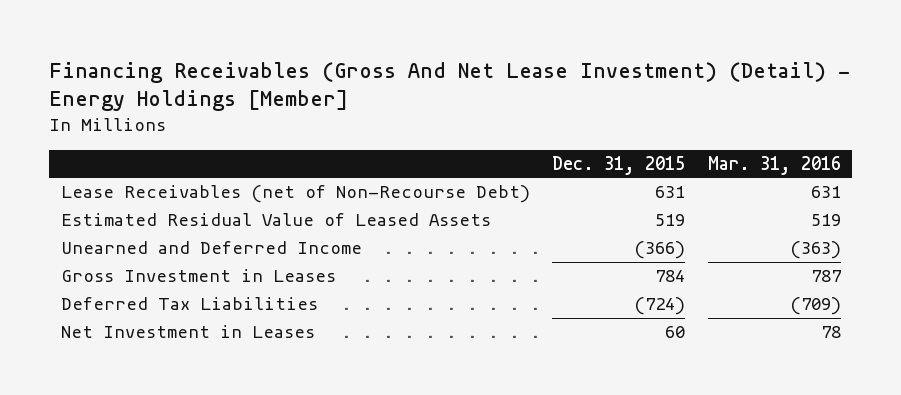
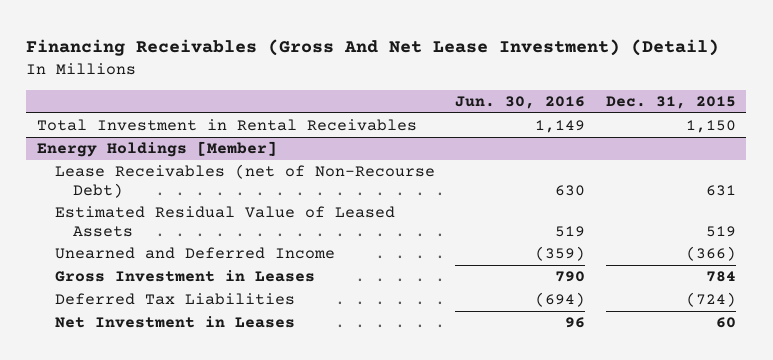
- Financing Receivables (Gross And Net Lease Investment) (Detail) - Energy Holdings [Member]
+ Financing Receivables (Gross And Net Lease Investment) (Detail)
- | Dec. 31, 2015 | Mar. 31, 2016
+ | Jun. 30, 2016 | Dec. 31, 2015
+ Total Investment in Rental Receivables | 1,149 | 1,150
+ Energy Holdings [Member]

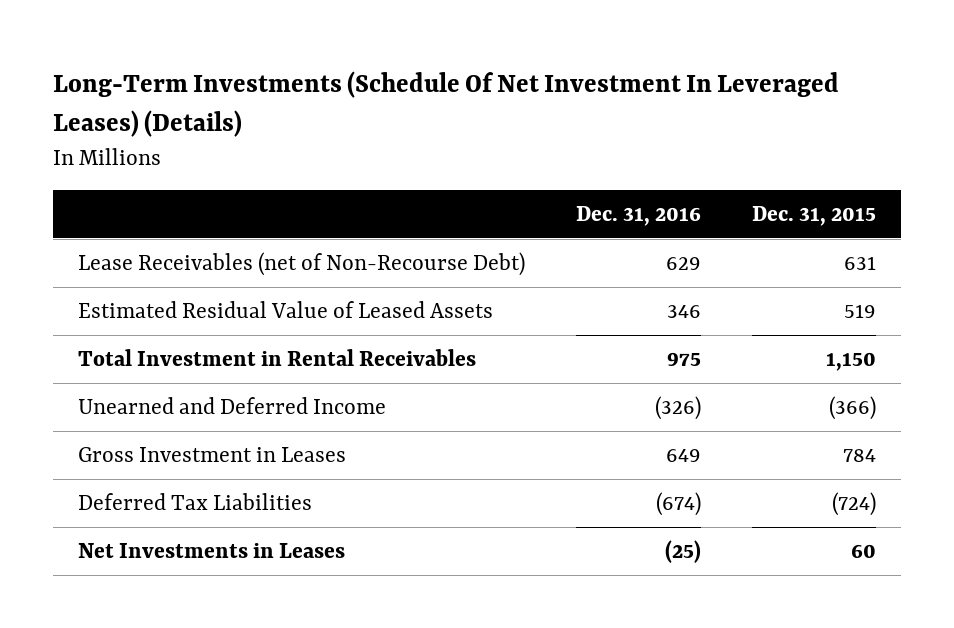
- Financing Receivables (Gross And Net Lease Investment) (Detail)
+ Long-Term Investments (Schedule Of Net Investment In Leveraged Leases) (Details)
- | Jun. 30, 2016 | Dec. 31, 2015
+ | Dec. 31, 2016 | Dec. 31, 2015
- Energy Holdings [Member]
moved down: Total Investment in Rental Receivables | 975 | 1,150
- Net Investment in Leases | 96 | 60
+ Net Investments in Leases | (25) | 60

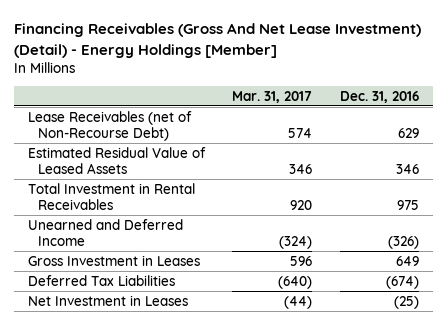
- Long-Term Investments (Schedule Of Net Investment In Leveraged Leases) (Details)
+ Financing Receivables (Gross And Net Lease Investment) (Detail) - Energy Holdings [Member]
- | Dec. 31, 2016 | Dec. 31, 2015
+ | Mar. 31, 2017 | Dec. 31, 2016
- Net Investments in Leases | (25) | 60
+ Net Investment in Leases | (44) | (25)

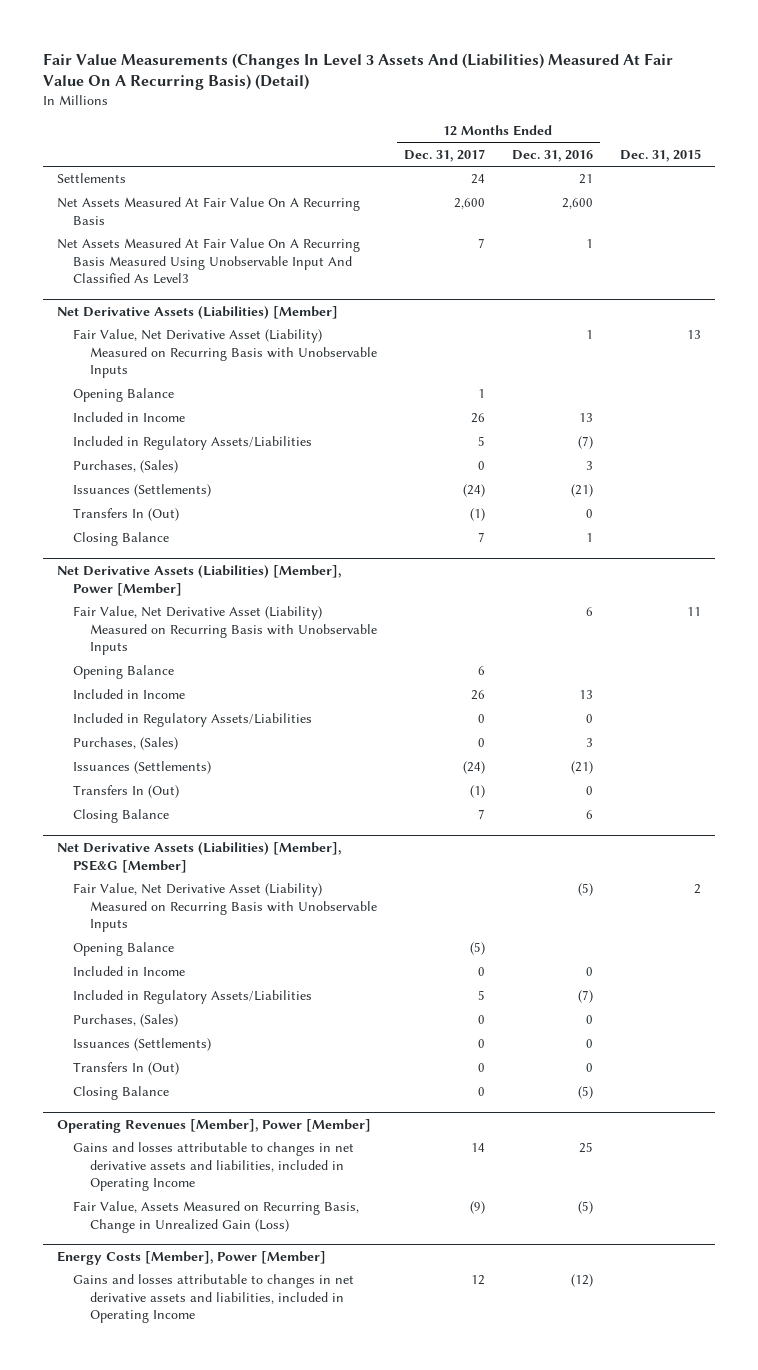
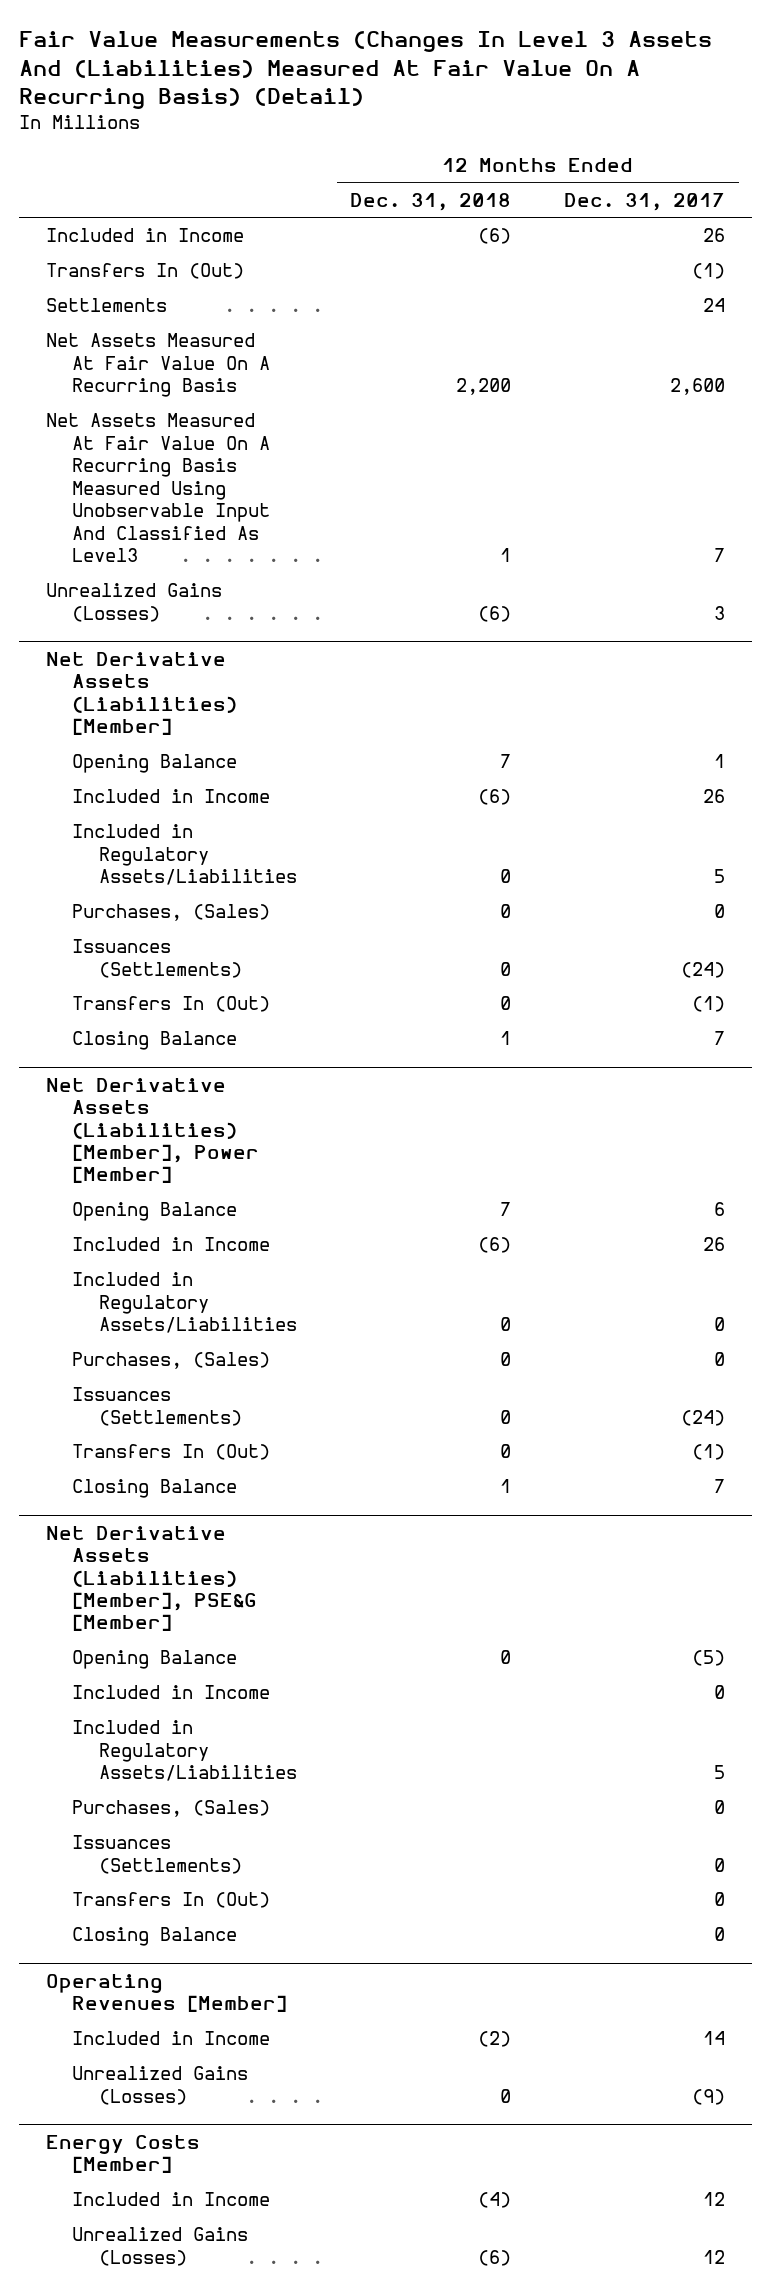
- | 12 Months Ended Dec. 31, 2017 | 12 Months Ended Dec. 31, 2016 | Dec. 31, 2015
+ | 12 Months Ended Dec. 31, 2018 | 12 Months Ended Dec. 31, 2017
+ Included in Income | (6) | 26
+ Transfers In (Out) | | (1)
+ Unrealized Gains (Losses) | (6) | 3
@ Net Derivative Assets (Liabilities) [Member]
- Fair Value, Net Derivative Asset (Liability) Measured on Recurring Basis with Unobservable Inputs | | 1 | 13
@ Net Derivative Assets (Liabilities) [Member], Power [Member]
- Fair Value, Net Derivative Asset (Liability) Measured on Recurring Basis with Unobservable Inputs | | 6 | 11
@ Net Derivative Assets (Liabilities) [Member], PSE&G [Member]
- Fair Value, Net Derivative Asset (Liability) Measured on Recurring Basis with Unobservable Inputs | | (5) | 2
- Operating Revenues [Member], Power [Member]
- Gains and losses attributable to changes in net derivative assets and liabilities, included in Operating Income | 14 | 25 |
- Fair Value, Assets Measured on Recurring Basis, Change in Unrealized Gain (Loss) | (9) | (5) |
- Energy Costs [Member], Power [Member]
- Gains and losses attributable to changes in net derivative assets and liabilities, included in Operating Income | 12 | (12) |
+ Operating Revenues [Member]
+ Included in Income | (2) | 14
+ Unrealized Gains (Losses) | 0 | (9)
+ Energy Costs [Member]
+ Included in Income | (4) | 12
+ Unrealized Gains (Losses) | (6) | 12

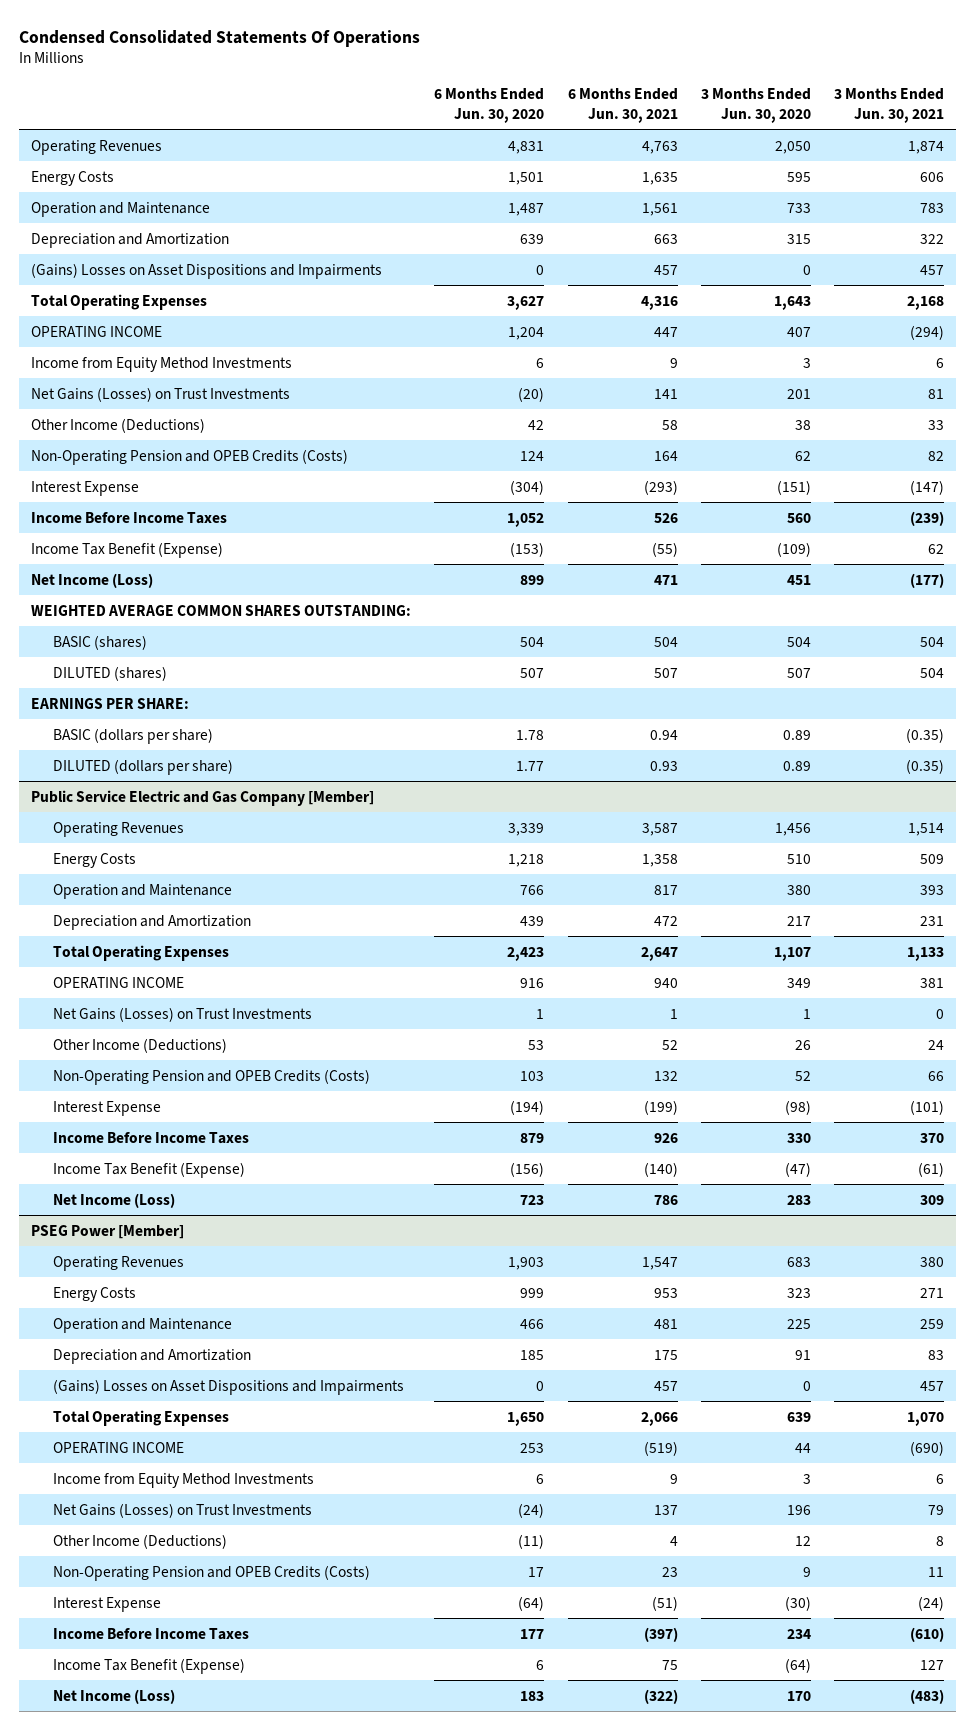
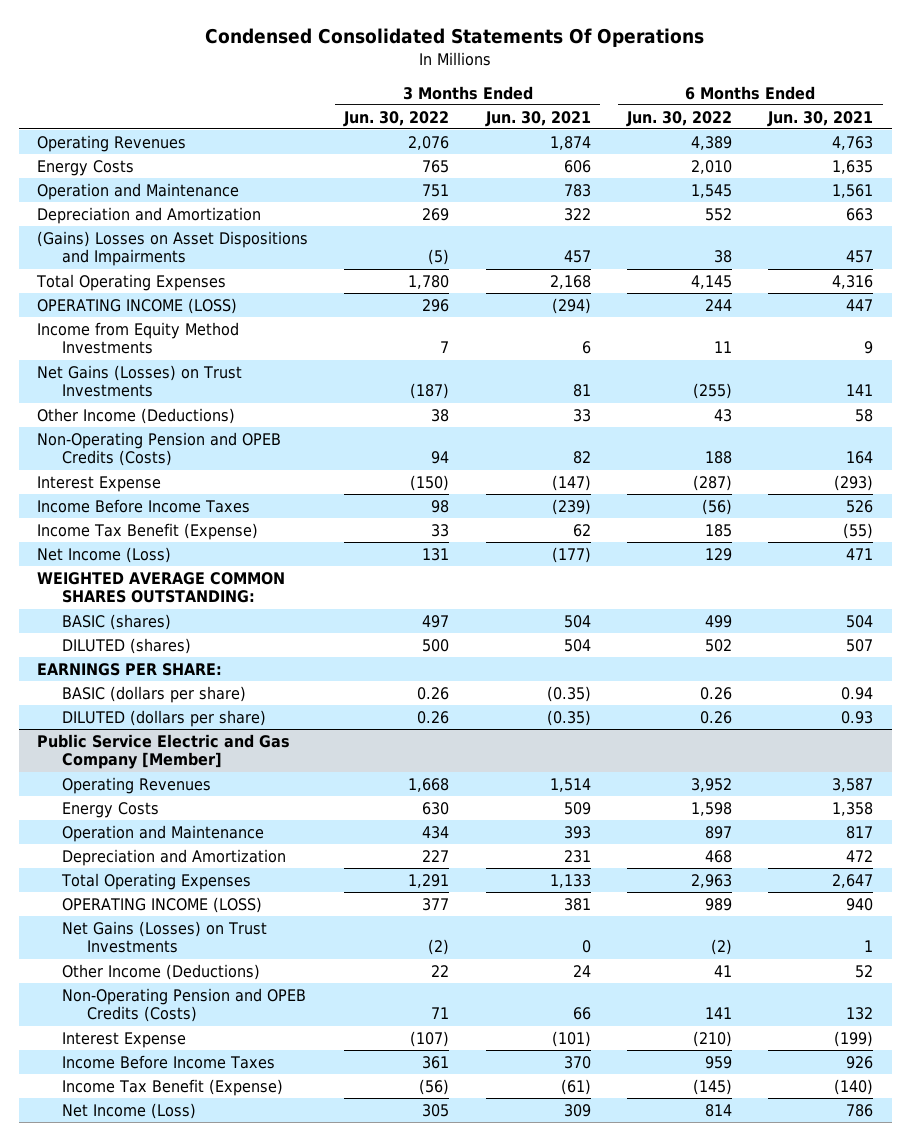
- | 6 Months Ended Jun. 30, 2020 | 6 Months Ended Jun. 30, 2021 | 3 Months Ended Jun. 30, 2020 | 3 Months Ended Jun. 30, 2021
+ | 3 Months Ended Jun. 30, 2022 | 3 Months Ended Jun. 30, 2021 | 6 Months Ended Jun. 30, 2022 | 6 Months Ended Jun. 30, 2021
- OPERATING INCOME | 1,204 | 447 | 407 | (294)
+ OPERATING INCOME (LOSS) | 296 | (294) | 244 | 447
@ Public Service Electric and Gas Company [Member]
- OPERATING INCOME | 916 | 940 | 349 | 381
+ OPERATING INCOME (LOSS) | 377 | 381 | 989 | 940
- PSEG Power [Member]
- Operating Revenues | 1,903 | 1,547 | 683 | 380
- Energy Costs | 999 | 953 | 323 | 271
- Operation and Maintenance | 466 | 481 | 225 | 259
- Depreciation and Amortization | 185 | 175 | 91 | 83
- (Gains) Losses on Asset Dispositions and Impairments | 0 | 457 | 0 | 457
- Total Operating Expenses | 1,650 | 2,066 | 639 | 1,070
- OPERATING INCOME | 253 | (519) | 44 | (690)
- Income from Equity Method Investments | 6 | 9 | 3 | 6
- Net Gains (Losses) on Trust Investments | (24) | 137 | 196 | 79
- Other Income (Deductions) | (11) | 4 | 12 | 8
- Non-Operating Pension and OPEB Credits (Costs) | 17 | 23 | 9 | 11
- Interest Expense | (64) | (51) | (30) | (24)
- Income Before Income Taxes | 177 | (397) | 234 | (610)
- Income Tax Benefit (Expense) | 6 | 75 | (64) | 127
- Net Income (Loss) | 183 | (322) | 170 | (483)

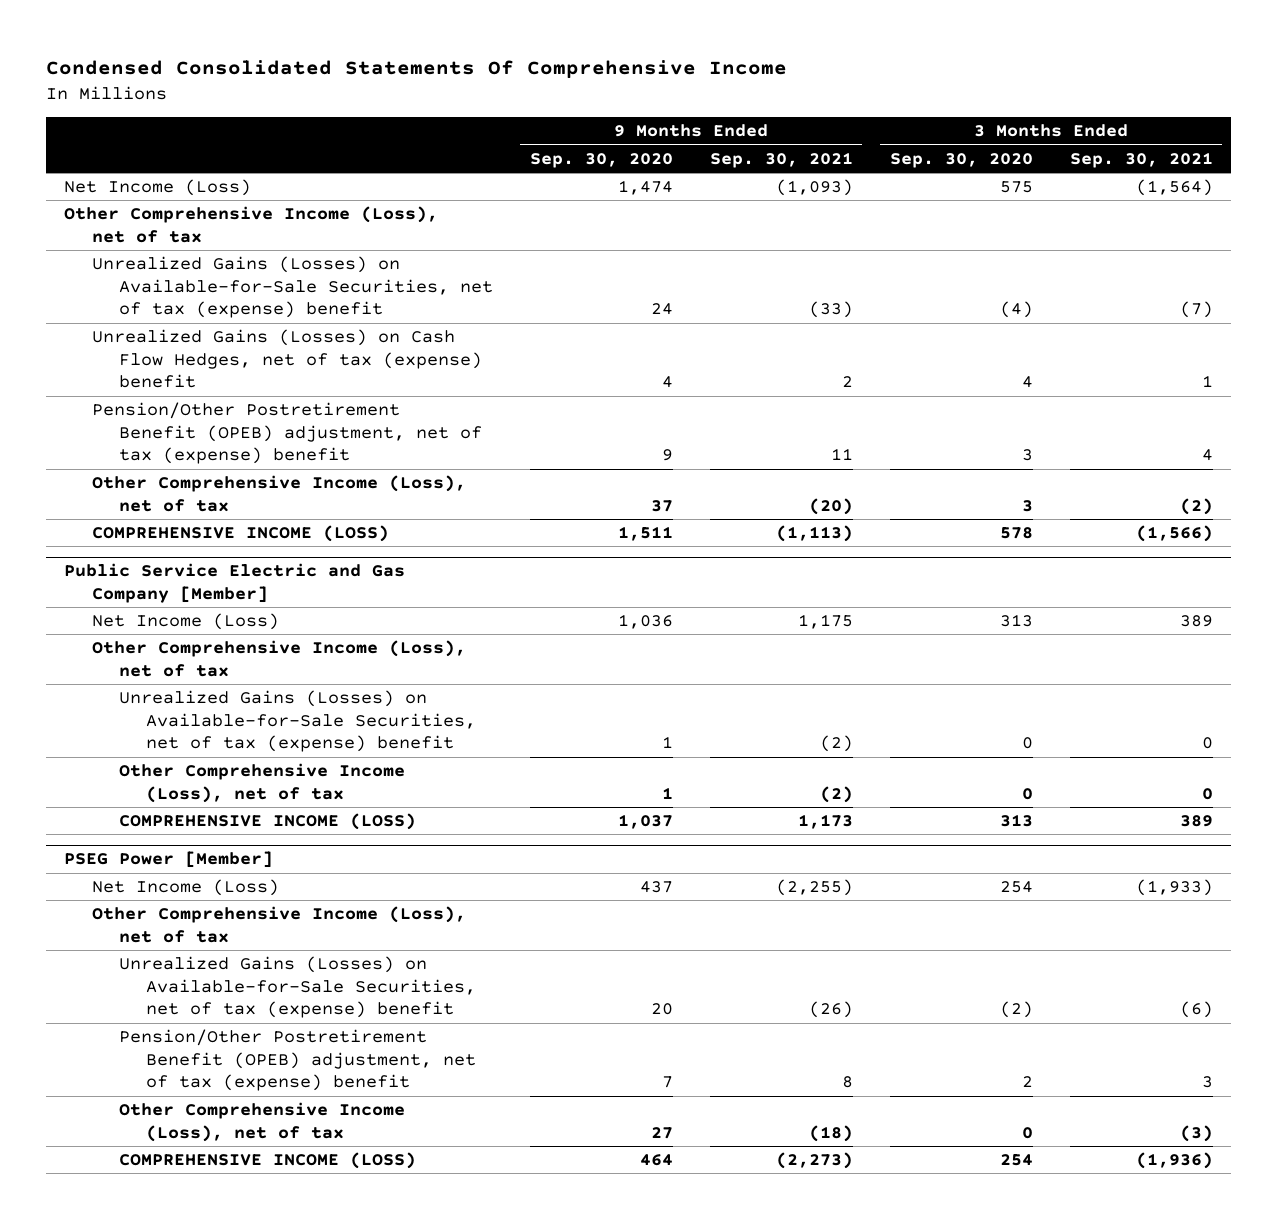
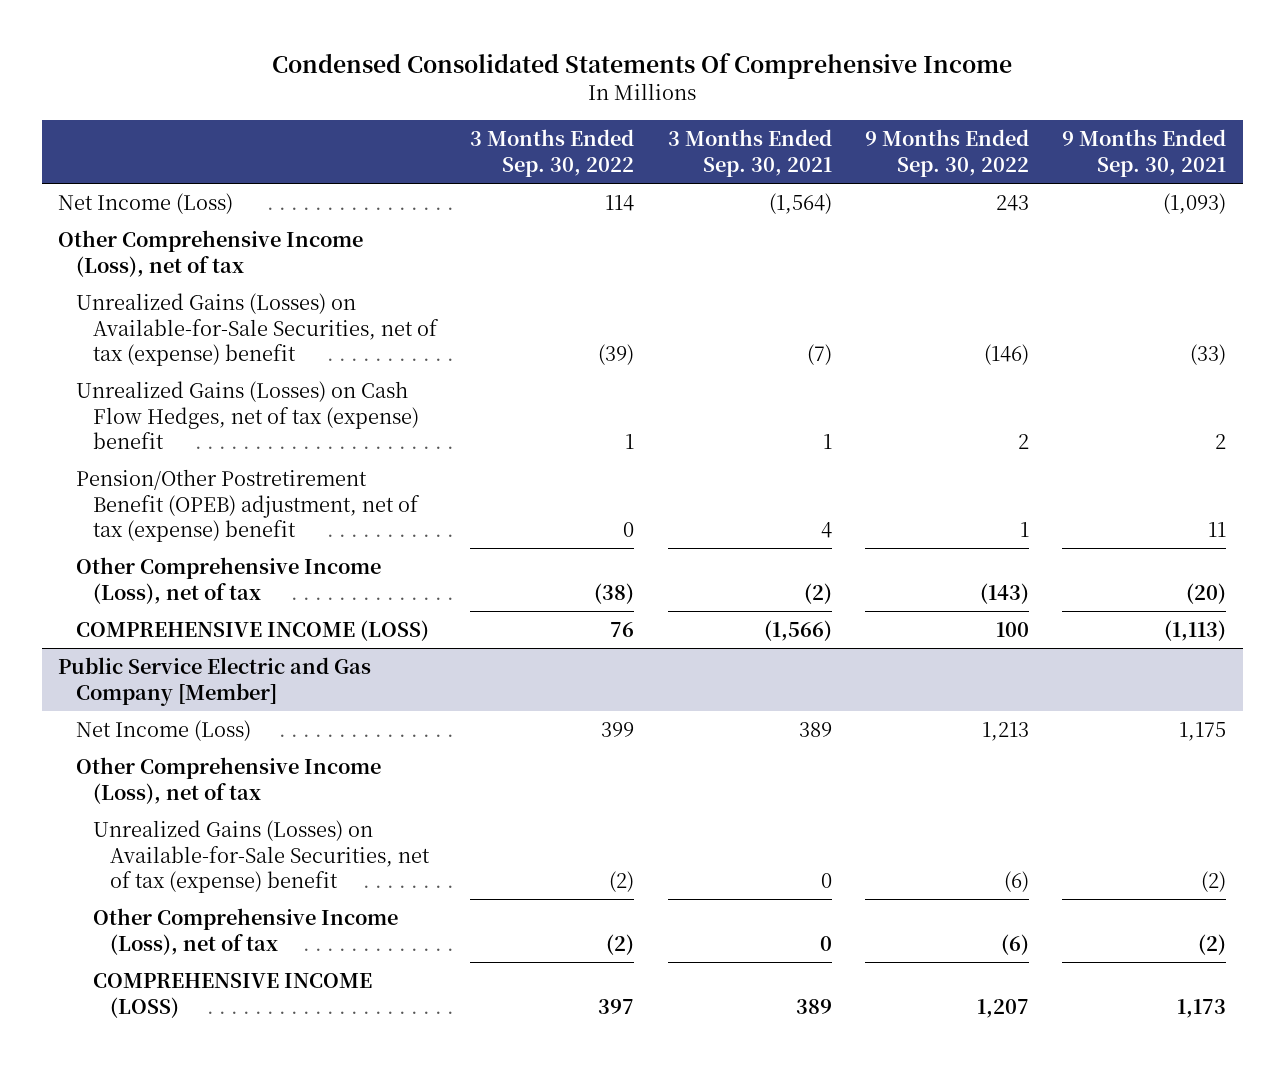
- | 9 Months Ended Sep. 30, 2020 | 9 Months Ended Sep. 30, 2021 | 3 Months Ended Sep. 30, 2020 | 3 Months Ended Sep. 30, 2021
+ | 3 Months Ended Sep. 30, 2022 | 3 Months Ended Sep. 30, 2021 | 9 Months Ended Sep. 30, 2022 | 9 Months Ended Sep. 30, 2021
- PSEG Power [Member]
- Net Income (Loss) | 437 | (2,255) | 254 | (1,933)
- Other Comprehensive Income (Loss), net of tax
- Unrealized Gains (Losses) on Available-for-Sale Securities, net of tax (expense) benefit | 20 | (26) | (2) | (6)
- Pension/Other Postretirement Benefit (OPEB) adjustment, net of tax (expense) benefit | 7 | 8 | 2 | 3
- Other Comprehensive Income (Loss), net of tax | 27 | (18) | 0 | (3)
- COMPREHENSIVE INCOME (LOSS) | 464 | (2,273) | 254 | (1,936)

